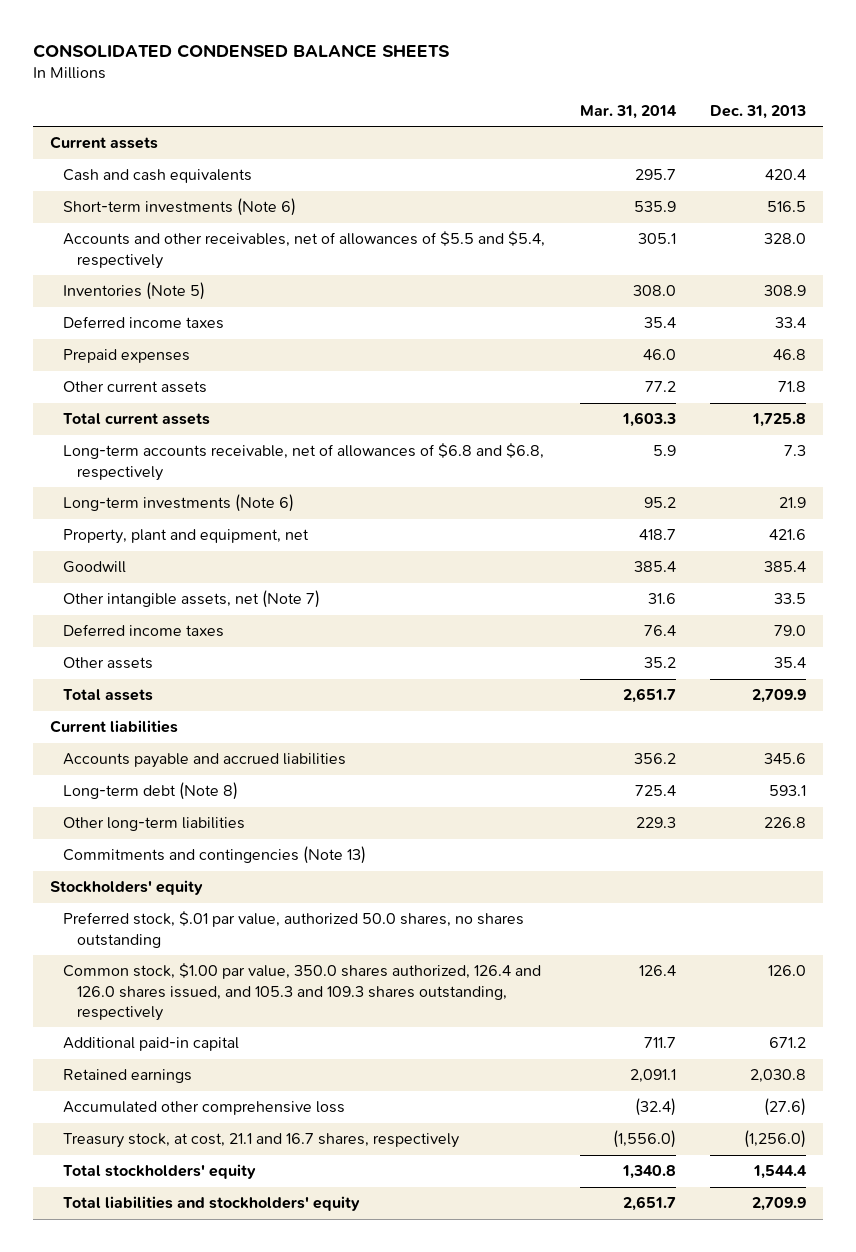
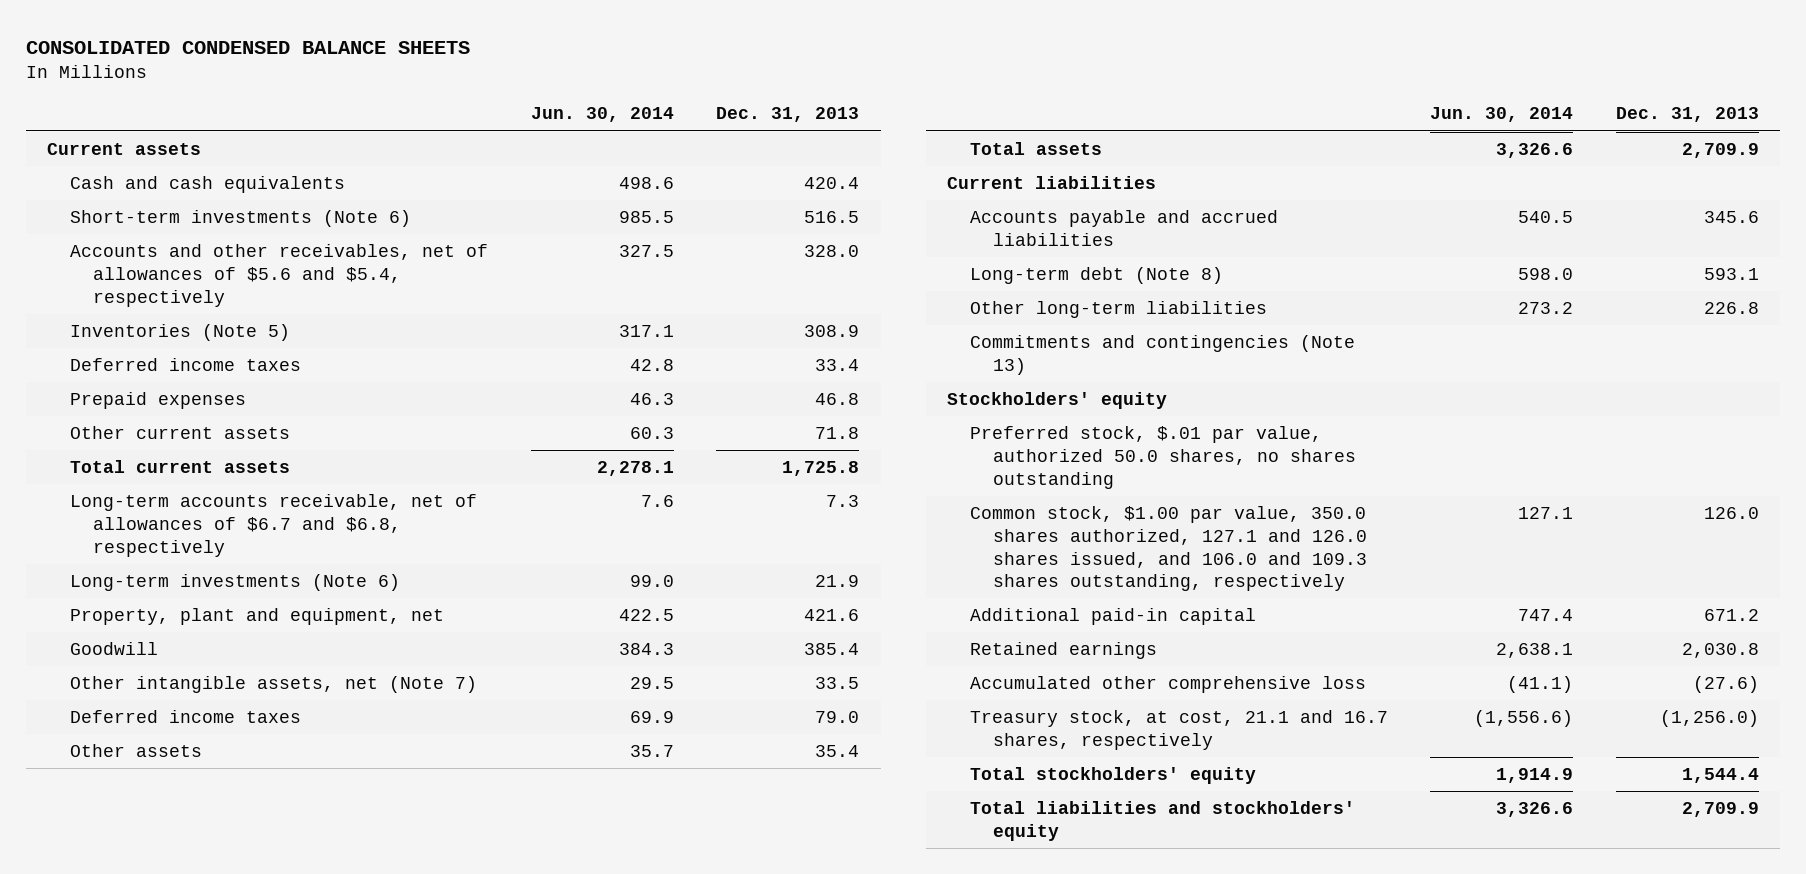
- | Mar. 31, 2014 | Dec. 31, 2013
+ | Jun. 30, 2014 | Dec. 31, 2013
- Accounts and other receivables, net of allowances of $5.5 and $5.4, respectively | 305.1 | 328.0
+ Accounts and other receivables, net of allowances of $5.6 and $5.4, respectively | 327.5 | 328.0
- Long-term accounts receivable, net of allowances of $6.8 and $6.8, respectively | 5.9 | 7.3
+ Long-term accounts receivable, net of allowances of $6.7 and $6.8, respectively | 7.6 | 7.3
- Common stock, $1.00 par value, 350.0 shares authorized, 126.4 and 126.0 shares issued, and 105.3 and 109.3 shares outstanding, respectively | 126.4 | 126.0
+ Common stock, $1.00 par value, 350.0 shares authorized, 127.1 and 126.0 shares issued, and 106.0 and 109.3 shares outstanding, respectively | 127.1 | 126.0

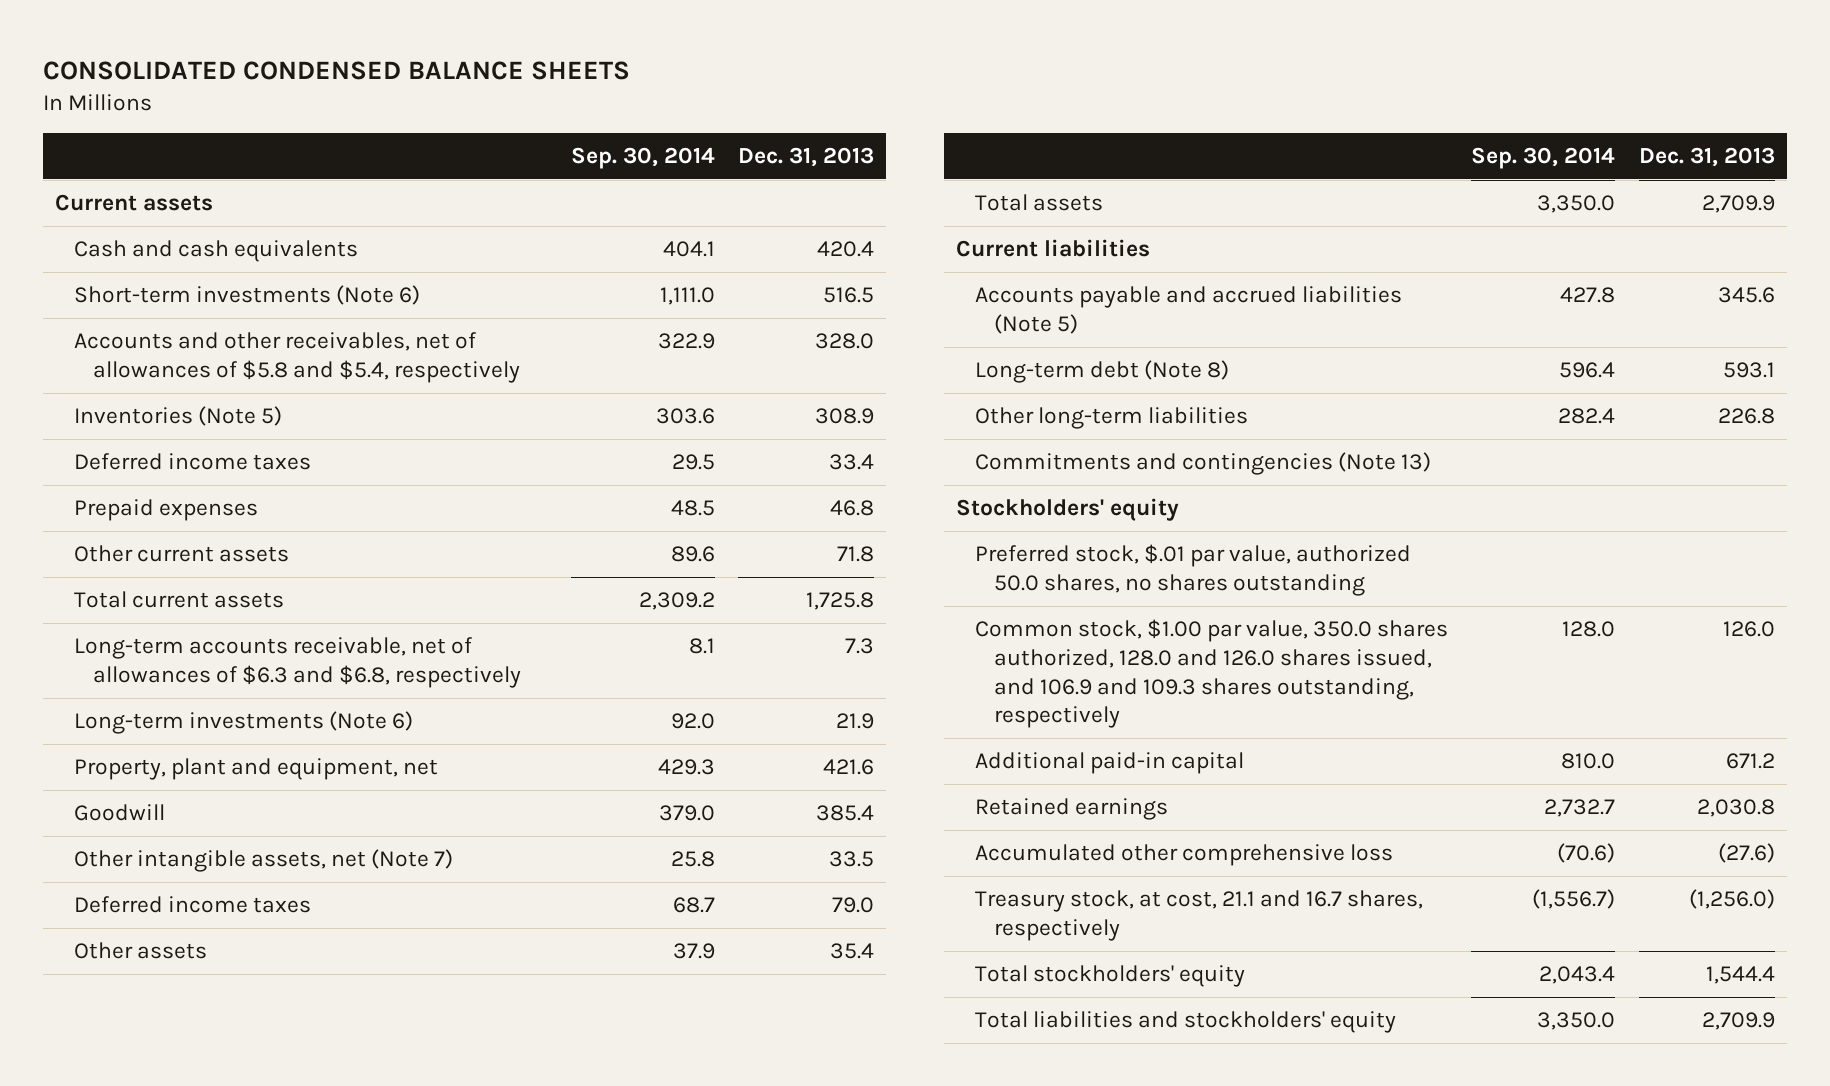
- | Jun. 30, 2014 | Dec. 31, 2013
+ | Sep. 30, 2014 | Dec. 31, 2013
- Accounts and other receivables, net of allowances of $5.6 and $5.4, respectively | 327.5 | 328.0
+ Accounts and other receivables, net of allowances of $5.8 and $5.4, respectively | 322.9 | 328.0
- Long-term accounts receivable, net of allowances of $6.7 and $6.8, respectively | 7.6 | 7.3
+ Long-term accounts receivable, net of allowances of $6.3 and $6.8, respectively | 8.1 | 7.3
- Accounts payable and accrued liabilities | 540.5 | 345.6
+ Accounts payable and accrued liabilities (Note 5) | 427.8 | 345.6
- Common stock, $1.00 par value, 350.0 shares authorized, 127.1 and 126.0 shares issued, and 106.0 and 109.3 shares outstanding, respectively | 127.1 | 126.0
+ Common stock, $1.00 par value, 350.0 shares authorized, 128.0 and 126.0 shares issued, and 106.9 and 109.3 shares outstanding, respectively | 128.0 | 126.0

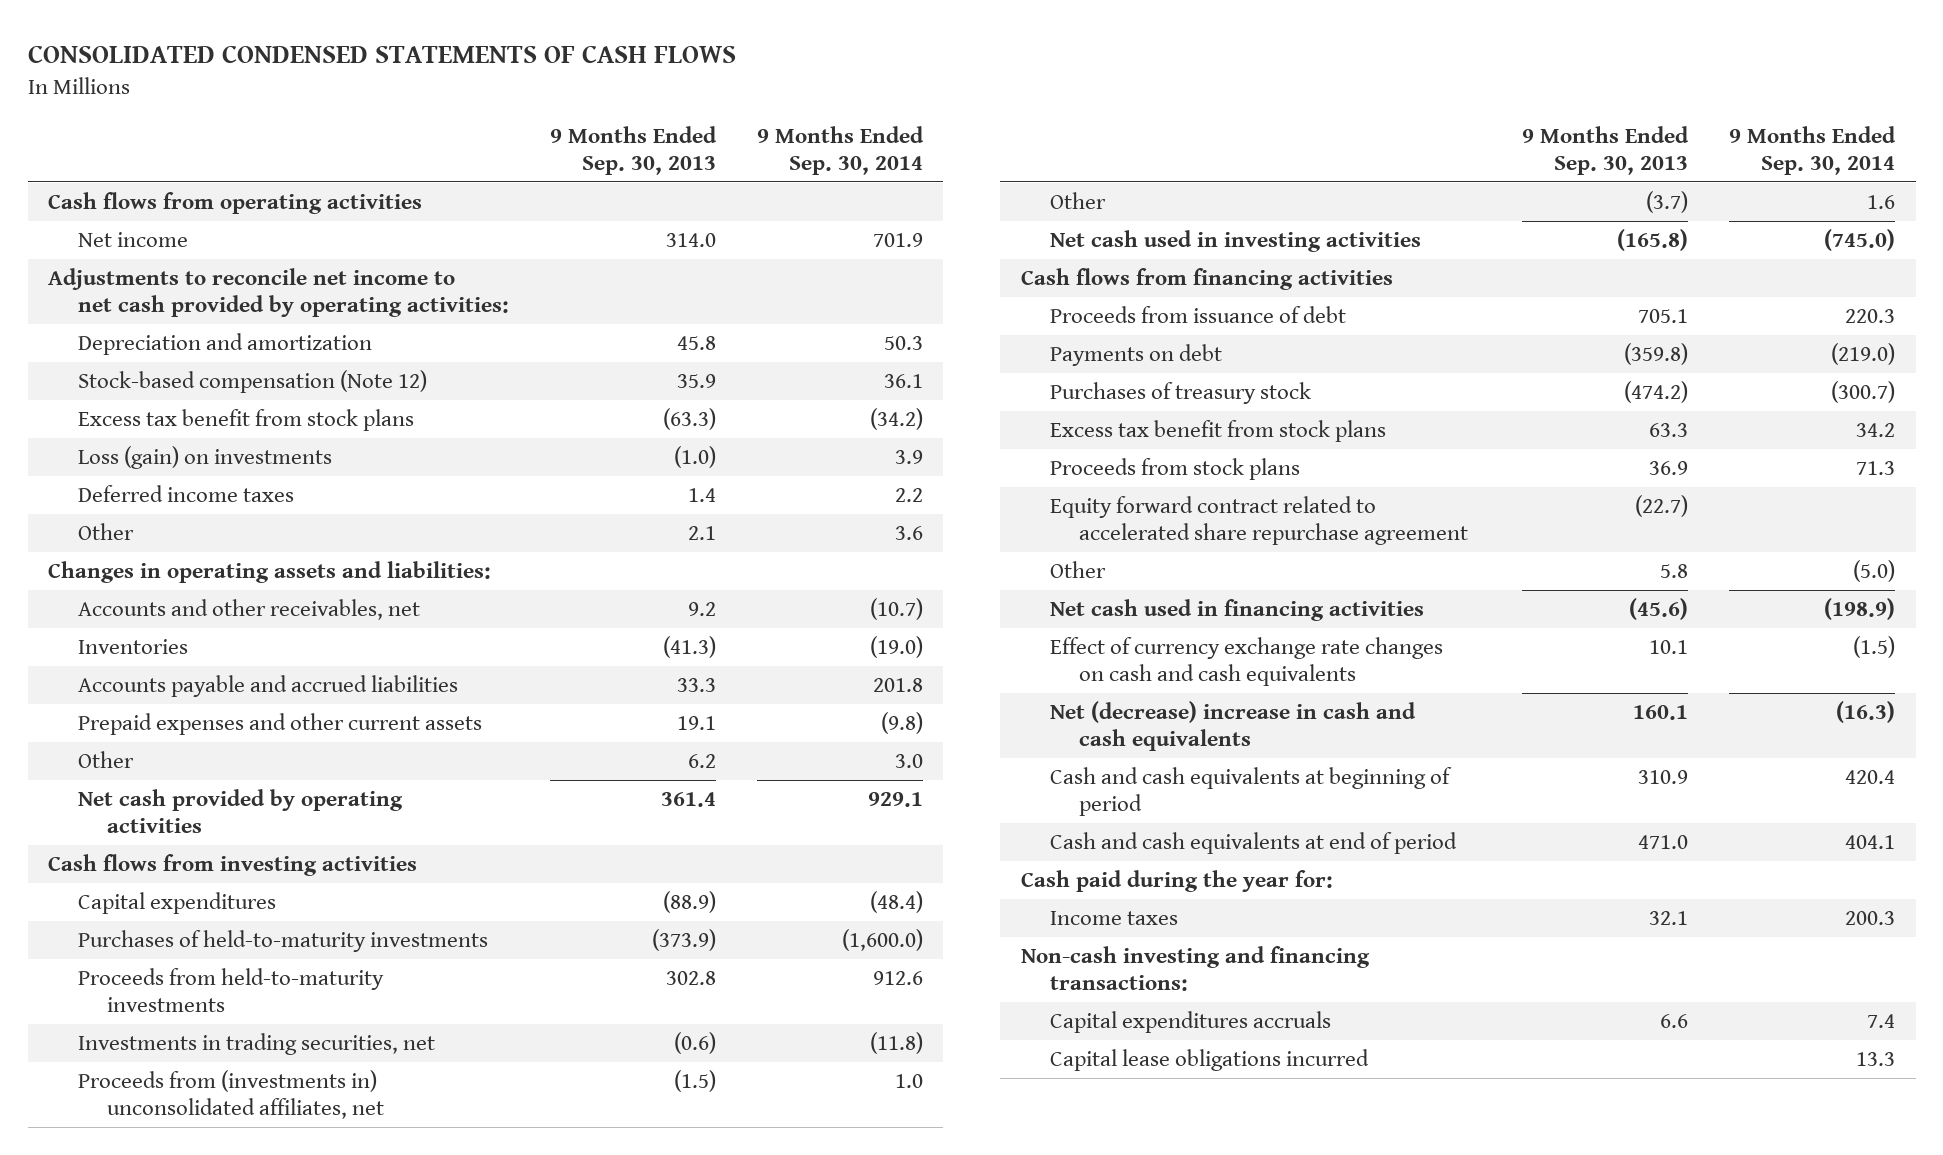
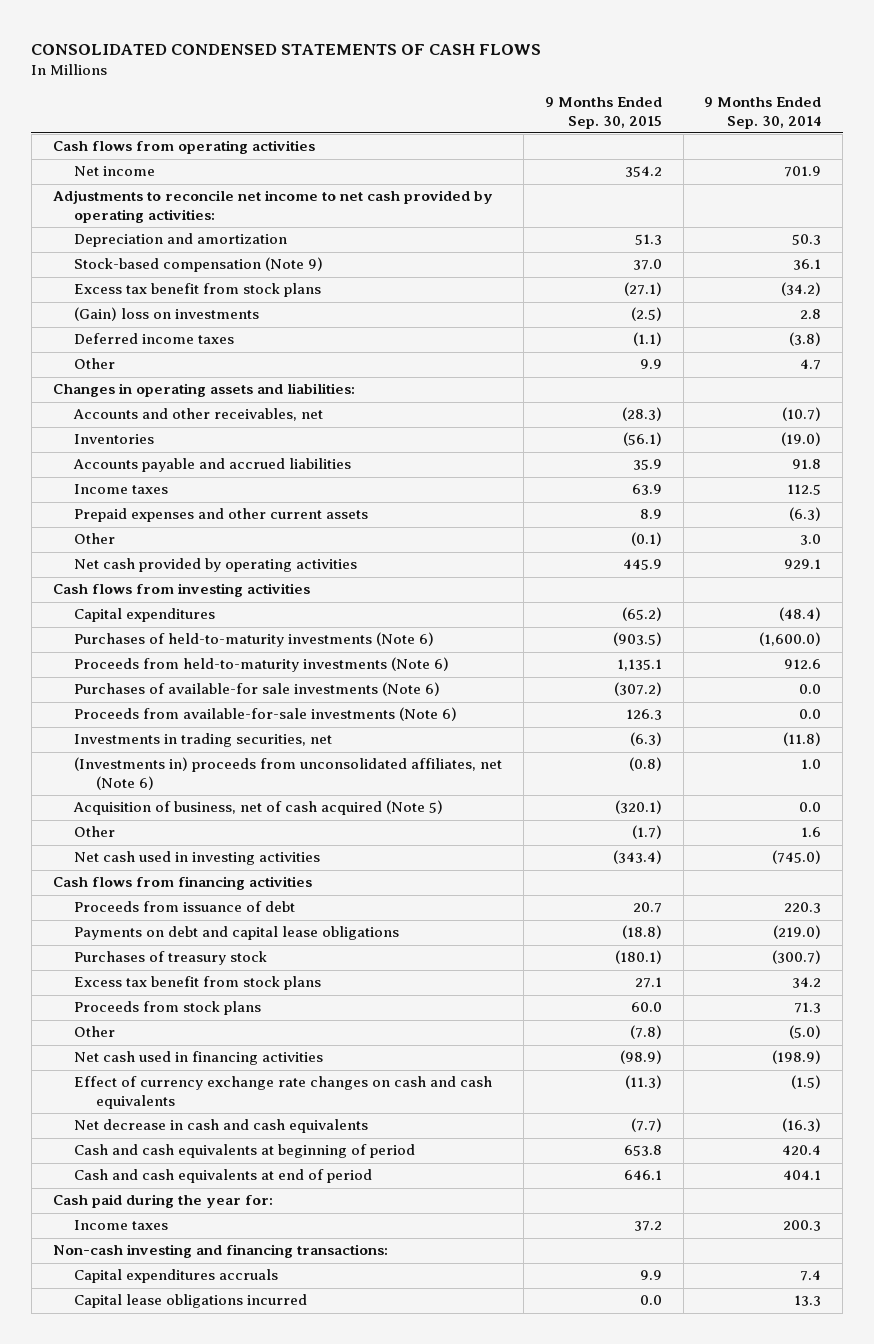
- | 9 Months Ended Sep. 30, 2013 | 9 Months Ended Sep. 30, 2014
+ | 9 Months Ended Sep. 30, 2015 | 9 Months Ended Sep. 30, 2014
- Stock-based compensation (Note 12) | 35.9 | 36.1
+ Stock-based compensation (Note 9) | 37.0 | 36.1
- Loss (gain) on investments | (1.0) | 3.9
- Deferred income taxes | 1.4 | 2.2
- Other | 2.1 | 3.6
+ (Gain) loss on investments | (2.5) | 2.8
+ Deferred income taxes | (1.1) | (3.8)
+ Other | 9.9 | 4.7
- Accounts payable and accrued liabilities | 33.3 | 201.8
- Prepaid expenses and other current assets | 19.1 | (9.8)
+ Accounts payable and accrued liabilities | 35.9 | 91.8
+ Income taxes | 63.9 | 112.5
+ Prepaid expenses and other current assets | 8.9 | (6.3)
- Purchases of held-to-maturity investments | (373.9) | (1,600.0)
- Proceeds from held-to-maturity investments | 302.8 | 912.6
+ Purchases of held-to-maturity investments (Note 6) | (903.5) | (1,600.0)
+ Proceeds from held-to-maturity investments (Note 6) | 1,135.1 | 912.6
+ Purchases of available-for sale investments (Note 6) | (307.2) | 0.0
+ Proceeds from available-for-sale investments (Note 6) | 126.3 | 0.0
- Proceeds from (investments in) unconsolidated affiliates, net | (1.5) | 1.0
+ (Investments in) proceeds from unconsolidated affiliates, net (Note 6) | (0.8) | 1.0
+ Acquisition of business, net of cash acquired (Note 5) | (320.1) | 0.0
- Payments on debt | (359.8) | (219.0)
+ Payments on debt and capital lease obligations | (18.8) | (219.0)
- Equity forward contract related to accelerated share repurchase agreement | (22.7) |
- Net (decrease) increase in cash and cash equivalents | 160.1 | (16.3)
+ Net decrease in cash and cash equivalents | (7.7) | (16.3)

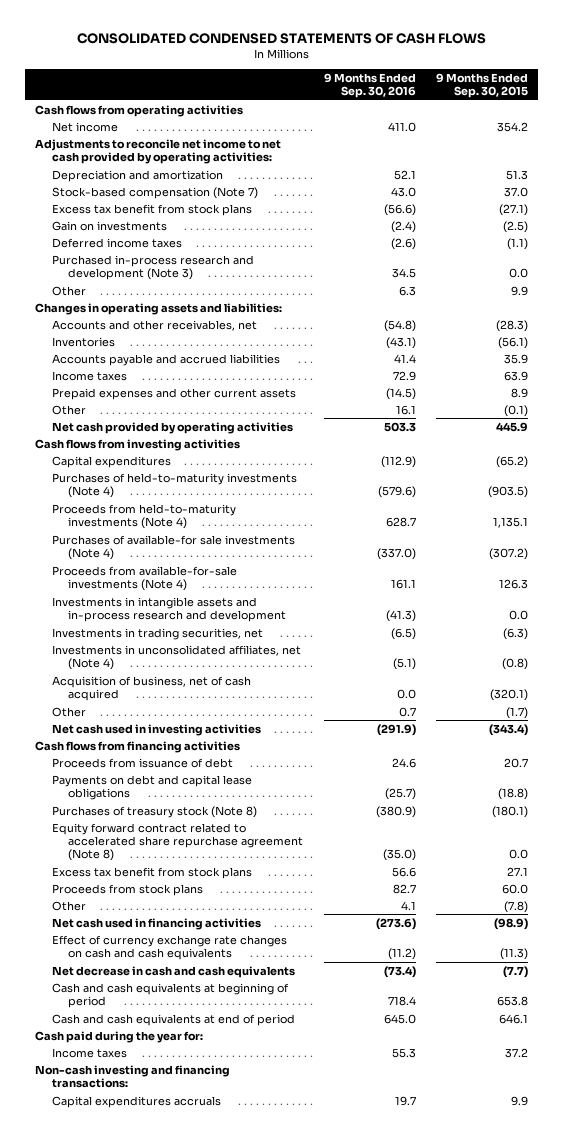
- | 9 Months Ended Sep. 30, 2015 | 9 Months Ended Sep. 30, 2014
+ | 9 Months Ended Sep. 30, 2016 | 9 Months Ended Sep. 30, 2015
- Stock-based compensation (Note 9) | 37.0 | 36.1
+ Stock-based compensation (Note 7) | 43.0 | 37.0
- (Gain) loss on investments | (2.5) | 2.8
+ Gain on investments | (2.4) | (2.5)
+ Purchased in-process research and development (Note 3) | 34.5 | 0.0
- Purchases of held-to-maturity investments (Note 6) | (903.5) | (1,600.0)
- Proceeds from held-to-maturity investments (Note 6) | 1,135.1 | 912.6
- Purchases of available-for sale investments (Note 6) | (307.2) | 0.0
- Proceeds from available-for-sale investments (Note 6) | 126.3 | 0.0
+ Purchases of held-to-maturity investments (Note 4) | (579.6) | (903.5)
+ Proceeds from held-to-maturity investments (Note 4) | 628.7 | 1,135.1
+ Purchases of available-for sale investments (Note 4) | (337.0) | (307.2)
+ Proceeds from available-for-sale investments (Note 4) | 161.1 | 126.3
+ Investments in intangible assets and in-process research and development | (41.3) | 0.0
- (Investments in) proceeds from unconsolidated affiliates, net (Note 6) | (0.8) | 1.0
- Acquisition of business, net of cash acquired (Note 5) | (320.1) | 0.0
+ Investments in unconsolidated affiliates, net (Note 4) | (5.1) | (0.8)
+ Acquisition of business, net of cash acquired | 0.0 | (320.1)
- Purchases of treasury stock | (180.1) | (300.7)
+ Purchases of treasury stock (Note 8) | (380.9) | (180.1)
+ Equity forward contract related to accelerated share repurchase agreement (Note 8) | (35.0) | 0.0
- Capital lease obligations incurred | 0.0 | 13.3

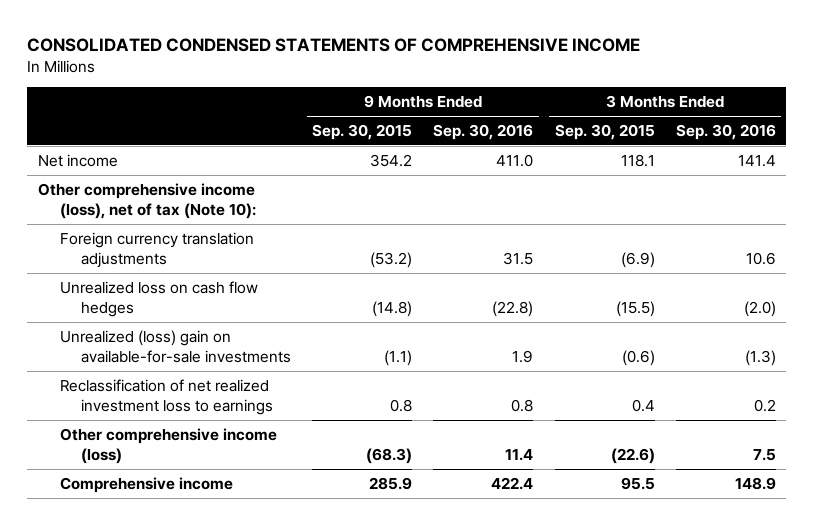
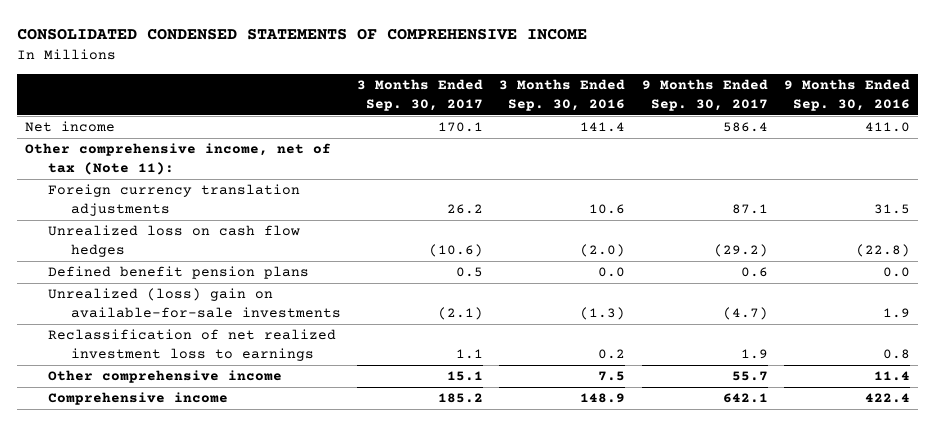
- | 9 Months Ended Sep. 30, 2015 | 9 Months Ended Sep. 30, 2016 | 3 Months Ended Sep. 30, 2015 | 3 Months Ended Sep. 30, 2016
+ | 3 Months Ended Sep. 30, 2017 | 3 Months Ended Sep. 30, 2016 | 9 Months Ended Sep. 30, 2017 | 9 Months Ended Sep. 30, 2016
- Other comprehensive income (loss), net of tax (Note 10):
+ Other comprehensive income, net of tax (Note 11):
+ Defined benefit pension plans | 0.5 | 0.0 | 0.6 | 0.0
- Other comprehensive income (loss) | (68.3) | 11.4 | (22.6) | 7.5
+ Other comprehensive income | 15.1 | 7.5 | 55.7 | 11.4

